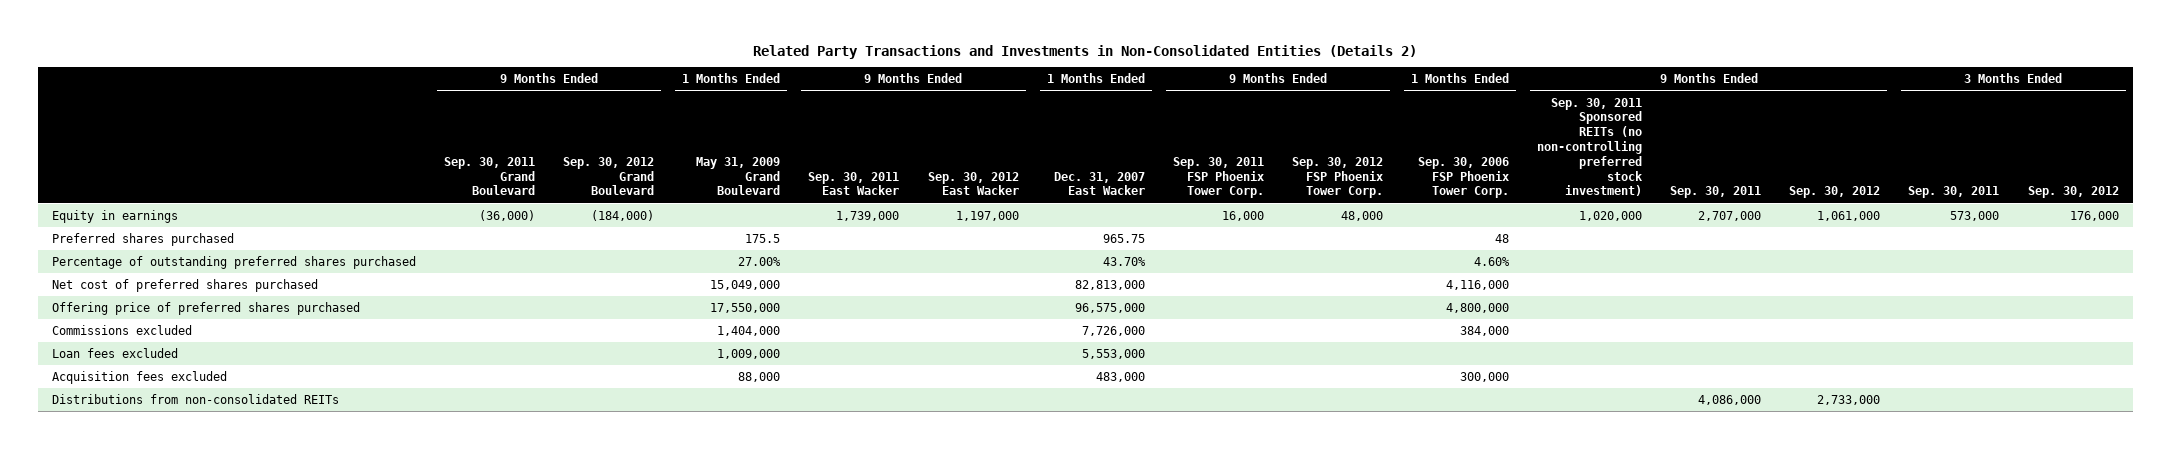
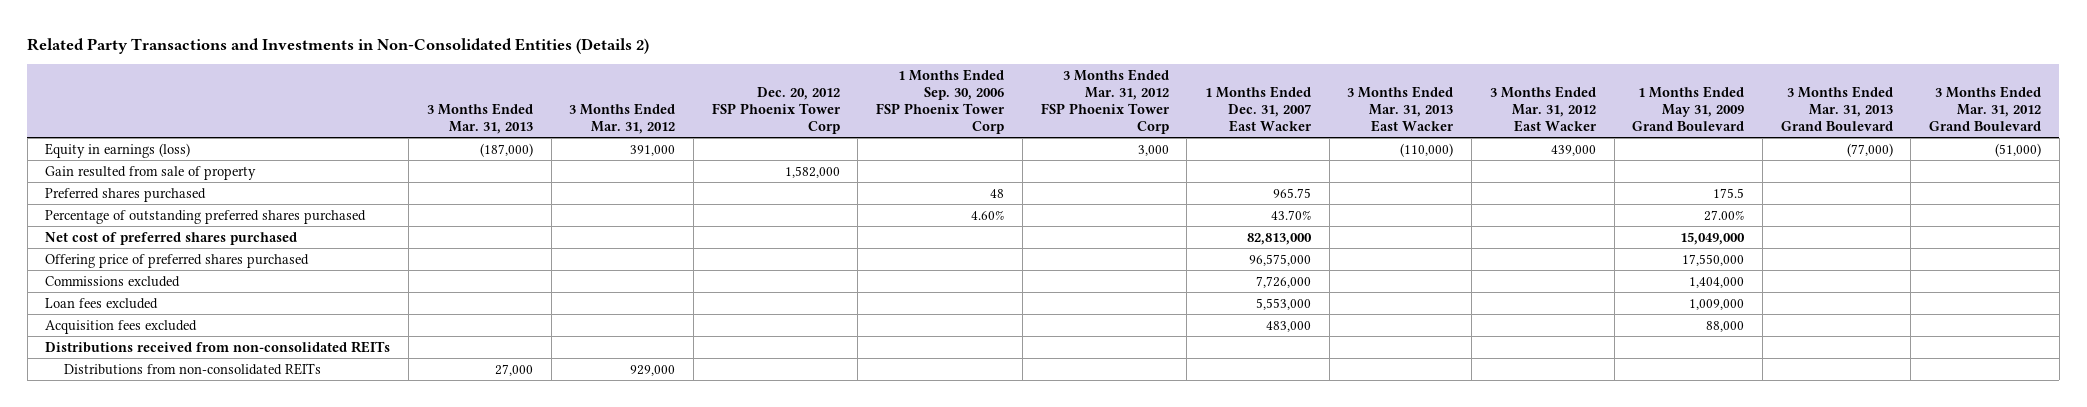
- | 9 Months Ended Sep. 30, 2011 Grand Boulevard | 9 Months Ended Sep. 30, 2012 Grand Boulevard | 1 Months Ended May 31, 2009 Grand Boulevard | 9 Months Ended Sep. 30, 2011 East Wacker | 9 Months Ended Sep. 30, 2012 East Wacker | 1 Months Ended Dec. 31, 2007 East Wacker | 9 Months Ended Sep. 30, 2011 FSP Phoenix Tower Corp. | 9 Months Ended Sep. 30, 2012 FSP Phoenix Tower Corp. | 1 Months Ended Sep. 30, 2006 FSP Phoenix Tower Corp. | 9 Months Ended Sep. 30, 2011 Sponsored REITs (no non-controlling preferred stock investment) | 9 Months Ended Sep. 30, 2011 | 9 Months Ended Sep. 30, 2012 | 3 Months Ended Sep. 30, 2011 | 3 Months Ended Sep. 30, 2012
+ | 3 Months Ended Mar. 31, 2013 | 3 Months Ended Mar. 31, 2012 | Dec. 20, 2012 FSP Phoenix Tower Corp | 1 Months Ended Sep. 30, 2006 FSP Phoenix Tower Corp | 3 Months Ended Mar. 31, 2012 FSP Phoenix Tower Corp | 1 Months Ended Dec. 31, 2007 East Wacker | 3 Months Ended Mar. 31, 2013 East Wacker | 3 Months Ended Mar. 31, 2012 East Wacker | 1 Months Ended May 31, 2009 Grand Boulevard | 3 Months Ended Mar. 31, 2013 Grand Boulevard | 3 Months Ended Mar. 31, 2012 Grand Boulevard
- Equity in earnings | (36,000) | (184,000) | | 1,739,000 | 1,197,000 | | 16,000 | 48,000 | | 1,020,000 | 2,707,000 | 1,061,000 | 573,000 | 176,000
+ Equity in earnings (loss) | (187,000) | 391,000 | | | 3,000 | | (110,000) | 439,000 | | (77,000) | (51,000)
+ Gain resulted from sale of property | | | 1,582,000 | | | | | | | |
+ Distributions received from non-consolidated REITs

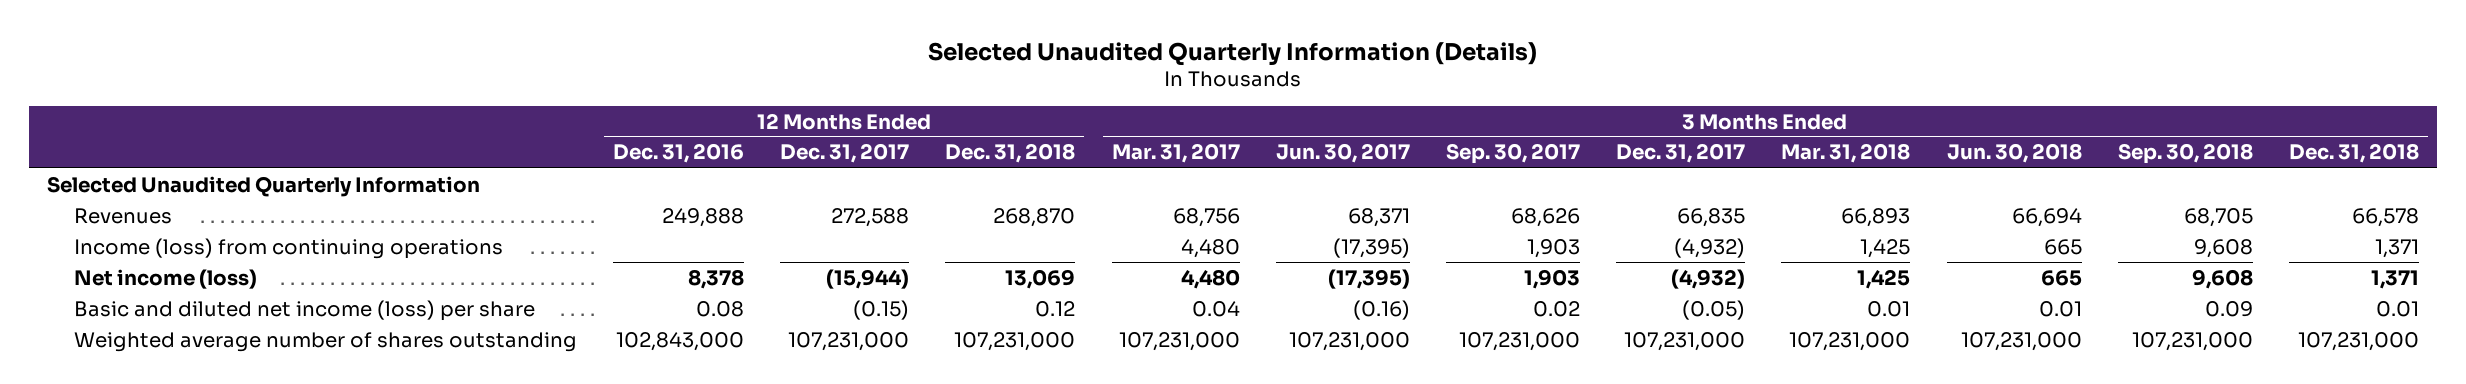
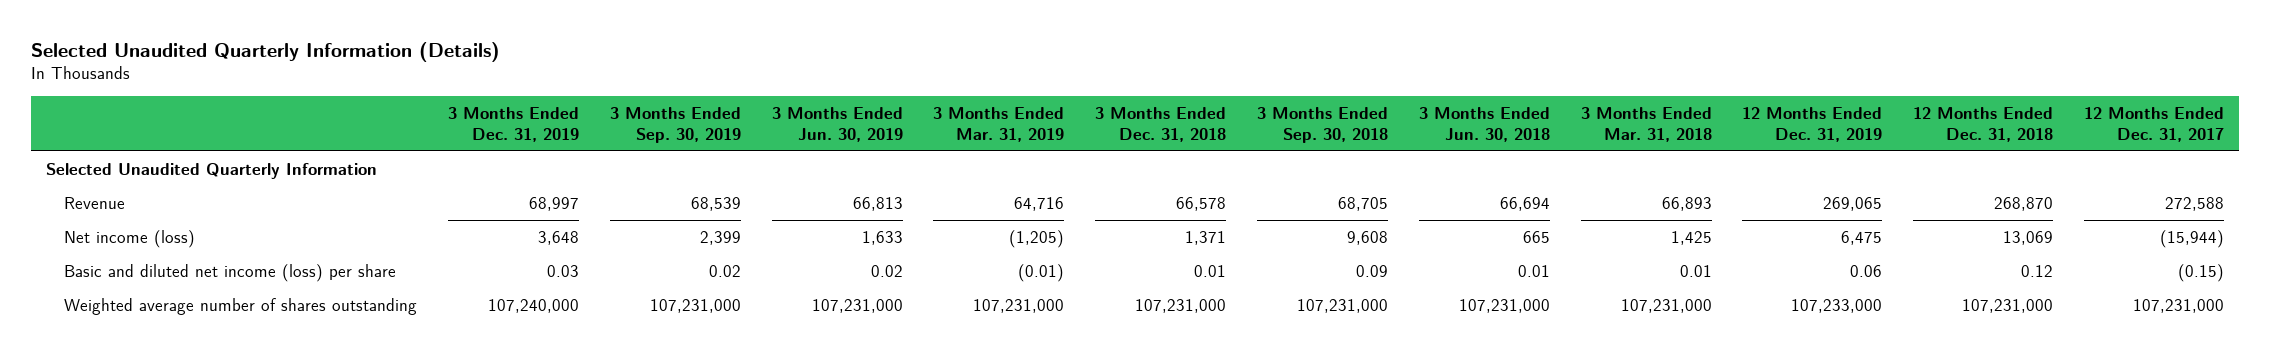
- | 12 Months Ended Dec. 31, 2016 | 12 Months Ended Dec. 31, 2017 | 12 Months Ended Dec. 31, 2018 | 3 Months Ended Mar. 31, 2017 | 3 Months Ended Jun. 30, 2017 | 3 Months Ended Sep. 30, 2017 | 3 Months Ended Dec. 31, 2017 | 3 Months Ended Mar. 31, 2018 | 3 Months Ended Jun. 30, 2018 | 3 Months Ended Sep. 30, 2018 | 3 Months Ended Dec. 31, 2018
+ | 3 Months Ended Dec. 31, 2019 | 3 Months Ended Sep. 30, 2019 | 3 Months Ended Jun. 30, 2019 | 3 Months Ended Mar. 31, 2019 | 3 Months Ended Dec. 31, 2018 | 3 Months Ended Sep. 30, 2018 | 3 Months Ended Jun. 30, 2018 | 3 Months Ended Mar. 31, 2018 | 12 Months Ended Dec. 31, 2019 | 12 Months Ended Dec. 31, 2018 | 12 Months Ended Dec. 31, 2017
- Revenues | 249,888 | 272,588 | 268,870 | 68,756 | 68,371 | 68,626 | 66,835 | 66,893 | 66,694 | 68,705 | 66,578
- Income (loss) from continuing operations | | | | 4,480 | (17,395) | 1,903 | (4,932) | 1,425 | 665 | 9,608 | 1,371
+ Revenue | 68,997 | 68,539 | 66,813 | 64,716 | 66,578 | 68,705 | 66,694 | 66,893 | 269,065 | 268,870 | 272,588

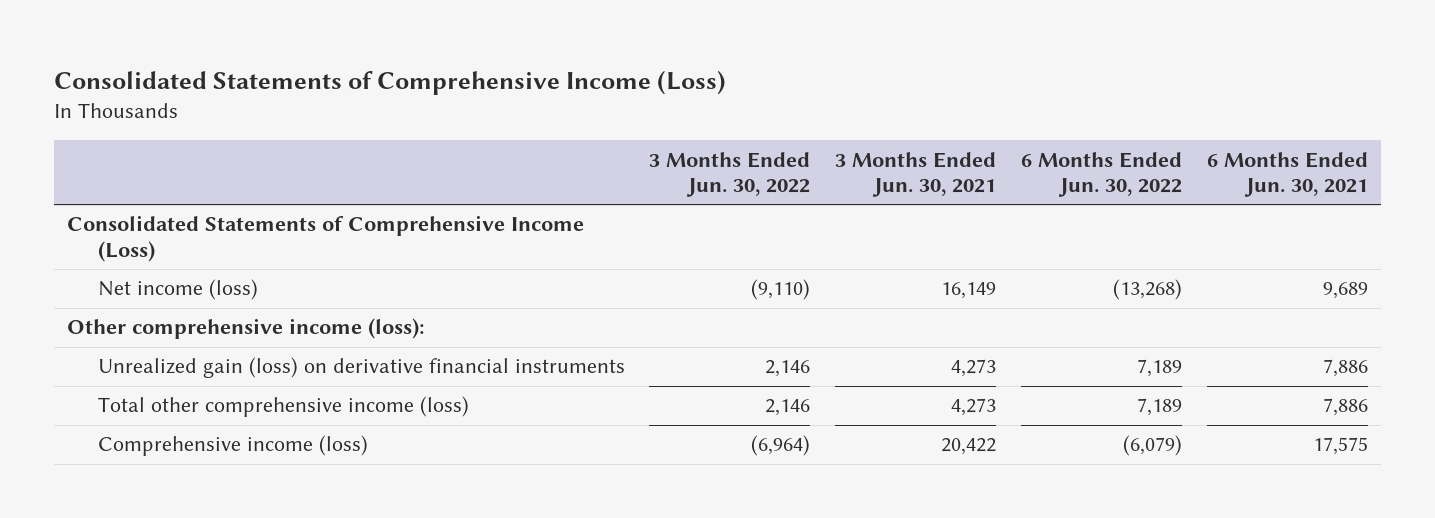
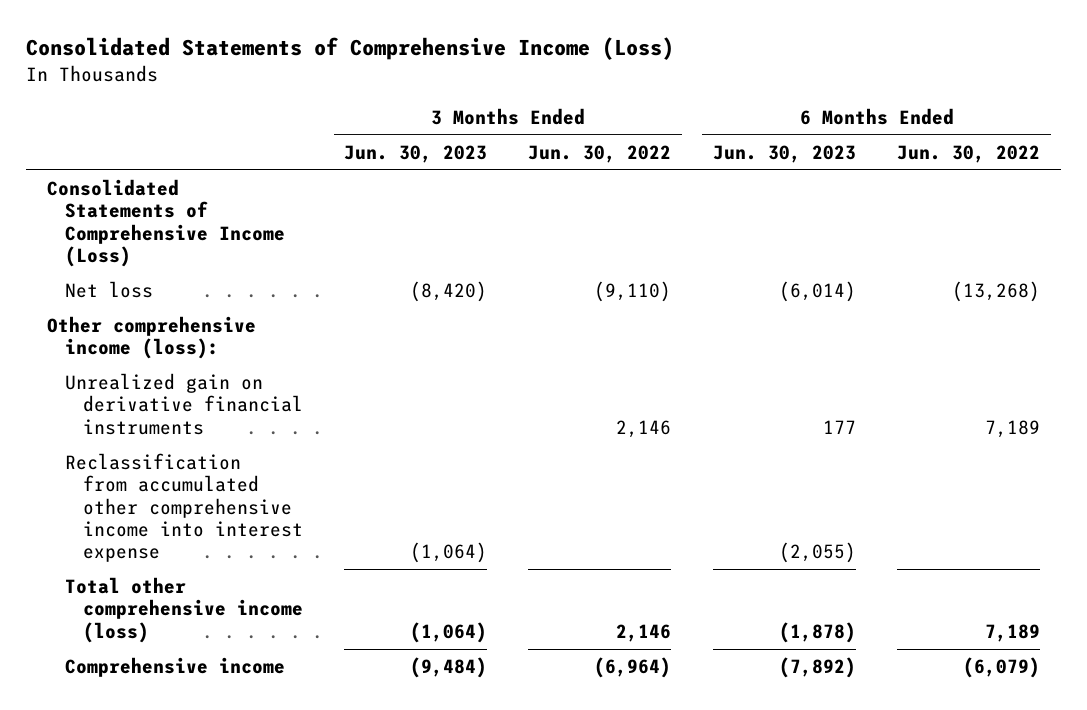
- | 3 Months Ended Jun. 30, 2022 | 3 Months Ended Jun. 30, 2021 | 6 Months Ended Jun. 30, 2022 | 6 Months Ended Jun. 30, 2021
+ | 3 Months Ended Jun. 30, 2023 | 3 Months Ended Jun. 30, 2022 | 6 Months Ended Jun. 30, 2023 | 6 Months Ended Jun. 30, 2022
- Net income (loss) | (9,110) | 16,149 | (13,268) | 9,689
+ Net loss | (8,420) | (9,110) | (6,014) | (13,268)
- Unrealized gain (loss) on derivative financial instruments | 2,146 | 4,273 | 7,189 | 7,886
+ Unrealized gain on derivative financial instruments | | 2,146 | 177 | 7,189
+ Reclassification from accumulated other comprehensive income into interest expense | (1,064) | | (2,055) |
- Comprehensive income (loss) | (6,964) | 20,422 | (6,079) | 17,575
+ Comprehensive income | (9,484) | (6,964) | (7,892) | (6,079)

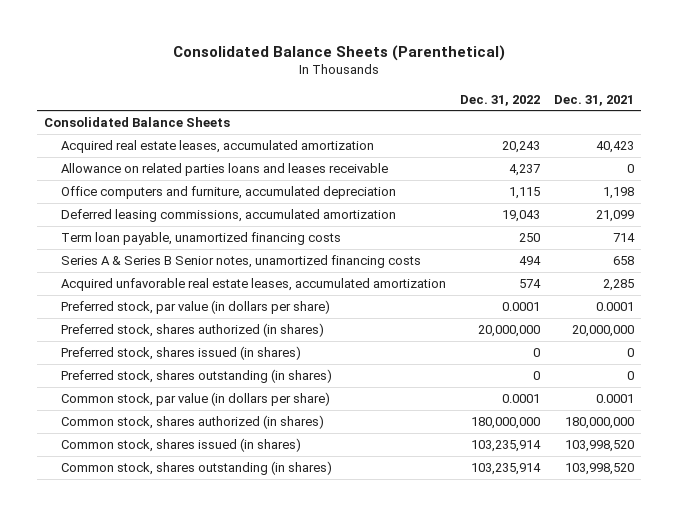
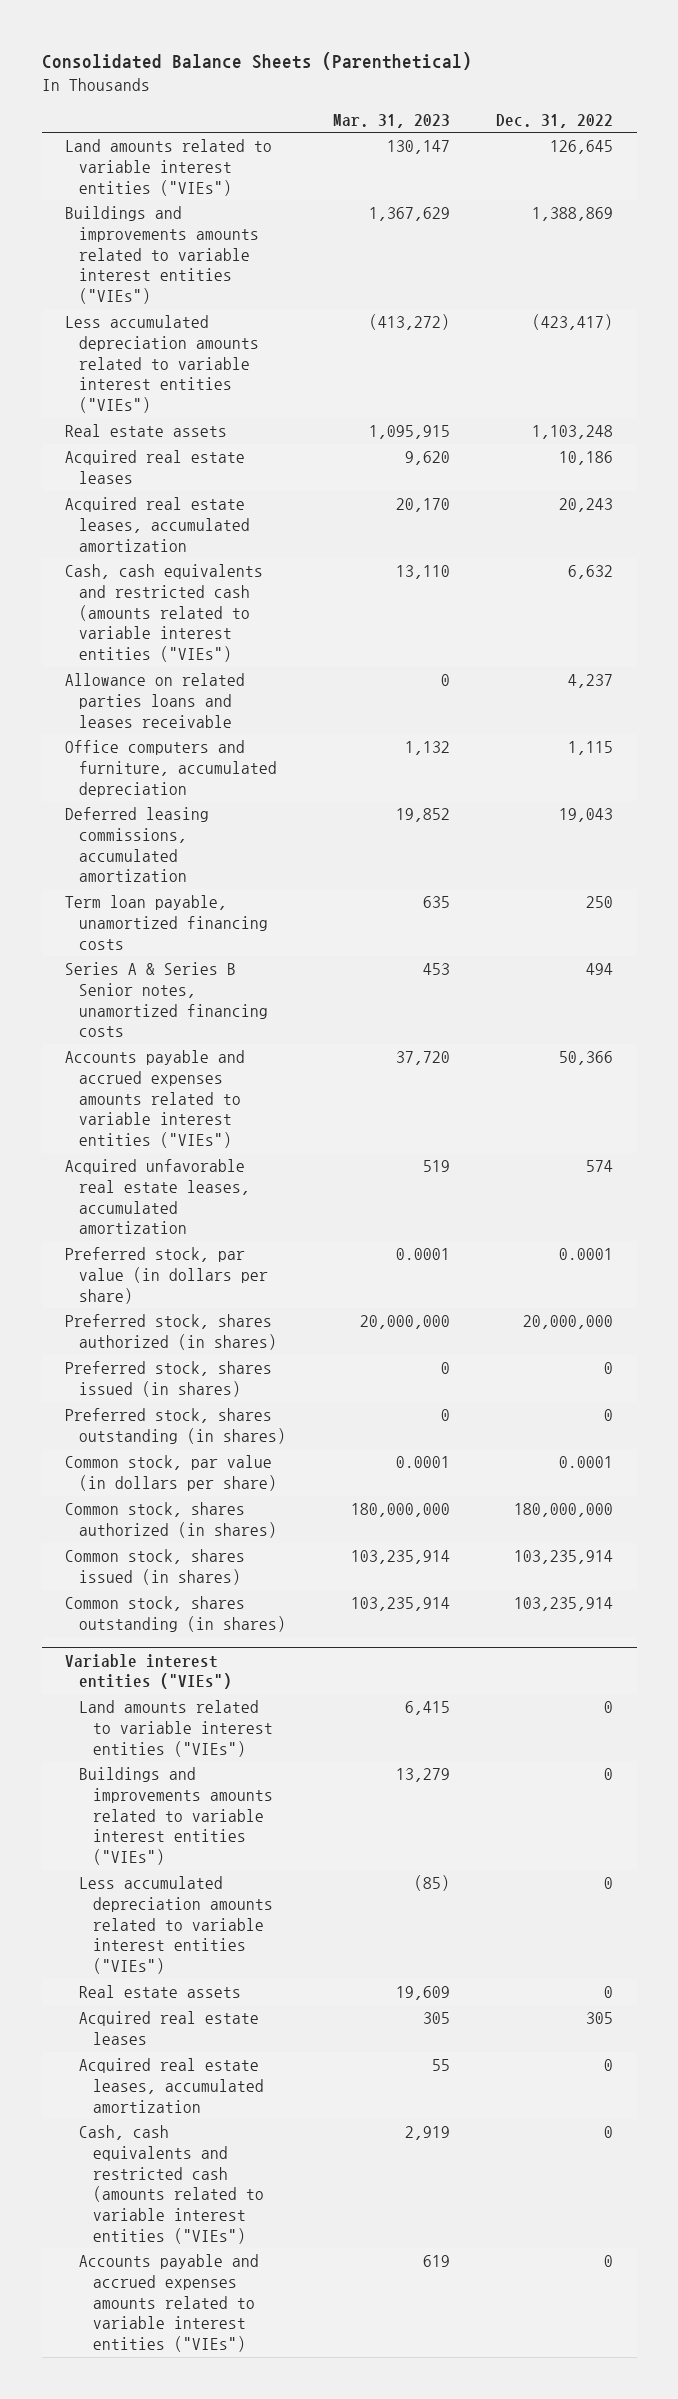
- | Dec. 31, 2022 | Dec. 31, 2021
+ | Mar. 31, 2023 | Dec. 31, 2022
- Consolidated Balance Sheets
+ Land amounts related to variable interest entities ("VIEs") | 130,147 | 126,645
+ Buildings and improvements amounts related to variable interest entities ("VIEs") | 1,367,629 | 1,388,869
+ Less accumulated depreciation amounts related to variable interest entities ("VIEs") | (413,272) | (423,417)
+ Real estate assets | 1,095,915 | 1,103,248
+ Acquired real estate leases | 9,620 | 10,186
+ Cash, cash equivalents and restricted cash (amounts related to variable interest entities ("VIEs") | 13,110 | 6,632
+ Accounts payable and accrued expenses amounts related to variable interest entities ("VIEs") | 37,720 | 50,366
+ Variable interest entities ("VIEs")
+ Land amounts related to variable interest entities ("VIEs") | 6,415 | 0
+ Buildings and improvements amounts related to variable interest entities ("VIEs") | 13,279 | 0
+ Less accumulated depreciation amounts related to variable interest entities ("VIEs") | (85) | 0
+ Real estate assets | 19,609 | 0
+ Acquired real estate leases | 305 | 305
+ Acquired real estate leases, accumulated amortization | 55 | 0
+ Cash, cash equivalents and restricted cash (amounts related to variable interest entities ("VIEs") | 2,919 | 0
+ Accounts payable and accrued expenses amounts related to variable interest entities ("VIEs") | 619 | 0

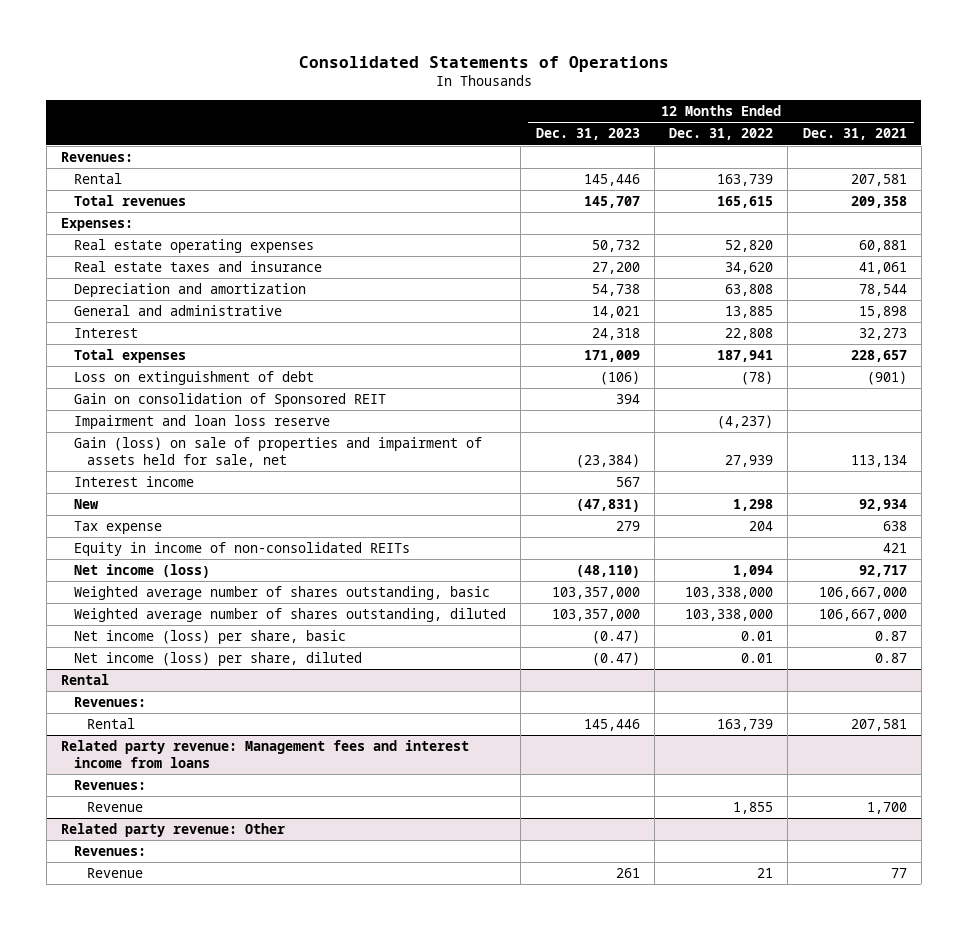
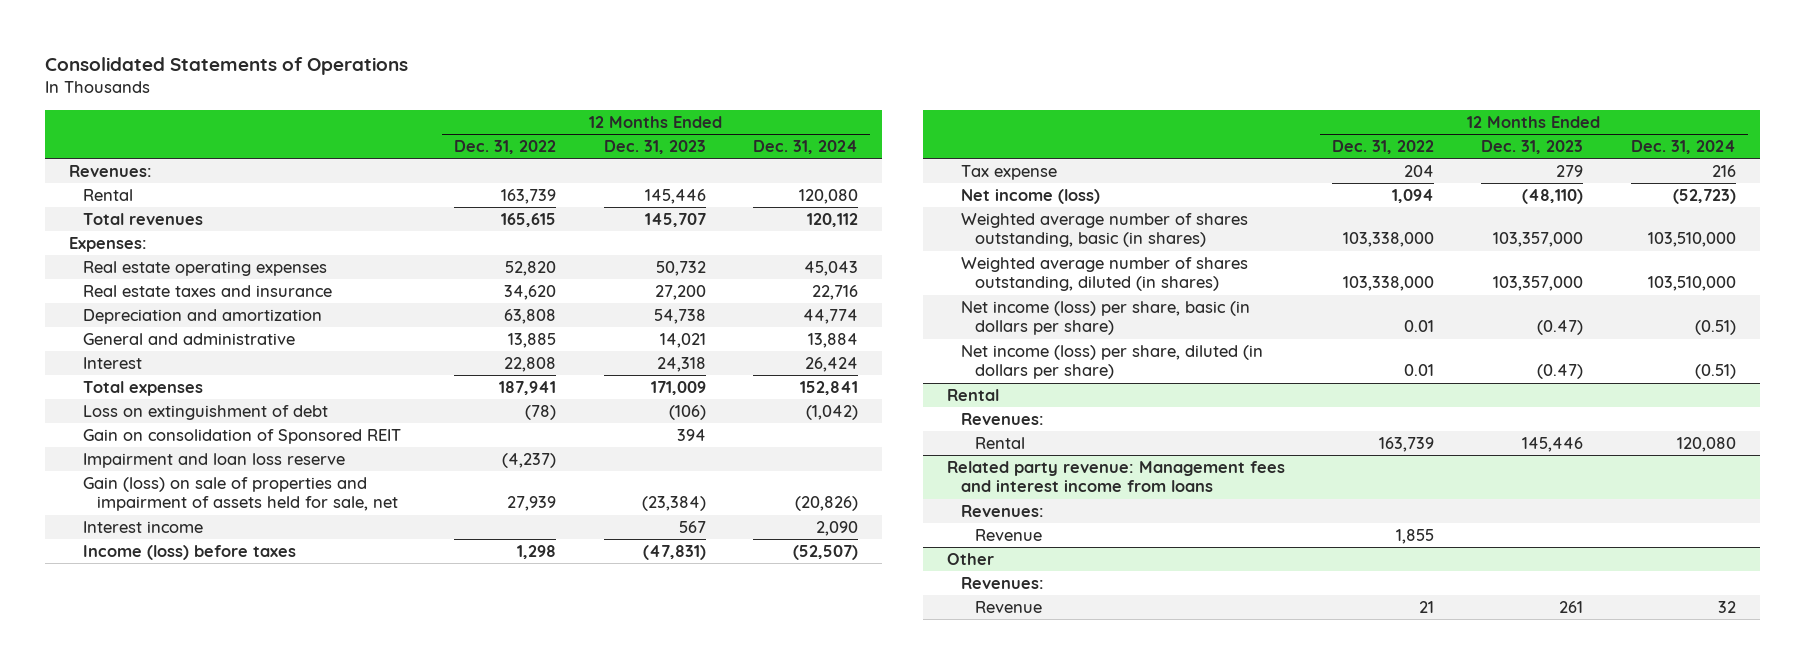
- | 12 Months Ended Dec. 31, 2023 | 12 Months Ended Dec. 31, 2022 | 12 Months Ended Dec. 31, 2021
+ | 12 Months Ended Dec. 31, 2022 | 12 Months Ended Dec. 31, 2023 | 12 Months Ended Dec. 31, 2024
- New | (47,831) | 1,298 | 92,934
+ Income (loss) before taxes | 1,298 | (47,831) | (52,507)
- Equity in income of non-consolidated REITs | | | 421
- Weighted average number of shares outstanding, basic | 103,357,000 | 103,338,000 | 106,667,000
- Weighted average number of shares outstanding, diluted | 103,357,000 | 103,338,000 | 106,667,000
- Net income (loss) per share, basic | (0.47) | 0.01 | 0.87
- Net income (loss) per share, diluted | (0.47) | 0.01 | 0.87
+ Weighted average number of shares outstanding, basic (in shares) | 103,338,000 | 103,357,000 | 103,510,000
+ Weighted average number of shares outstanding, diluted (in shares) | 103,338,000 | 103,357,000 | 103,510,000
+ Net income (loss) per share, basic (in dollars per share) | 0.01 | (0.47) | (0.51)
+ Net income (loss) per share, diluted (in dollars per share) | 0.01 | (0.47) | (0.51)
- Related party revenue: Other
+ Other

